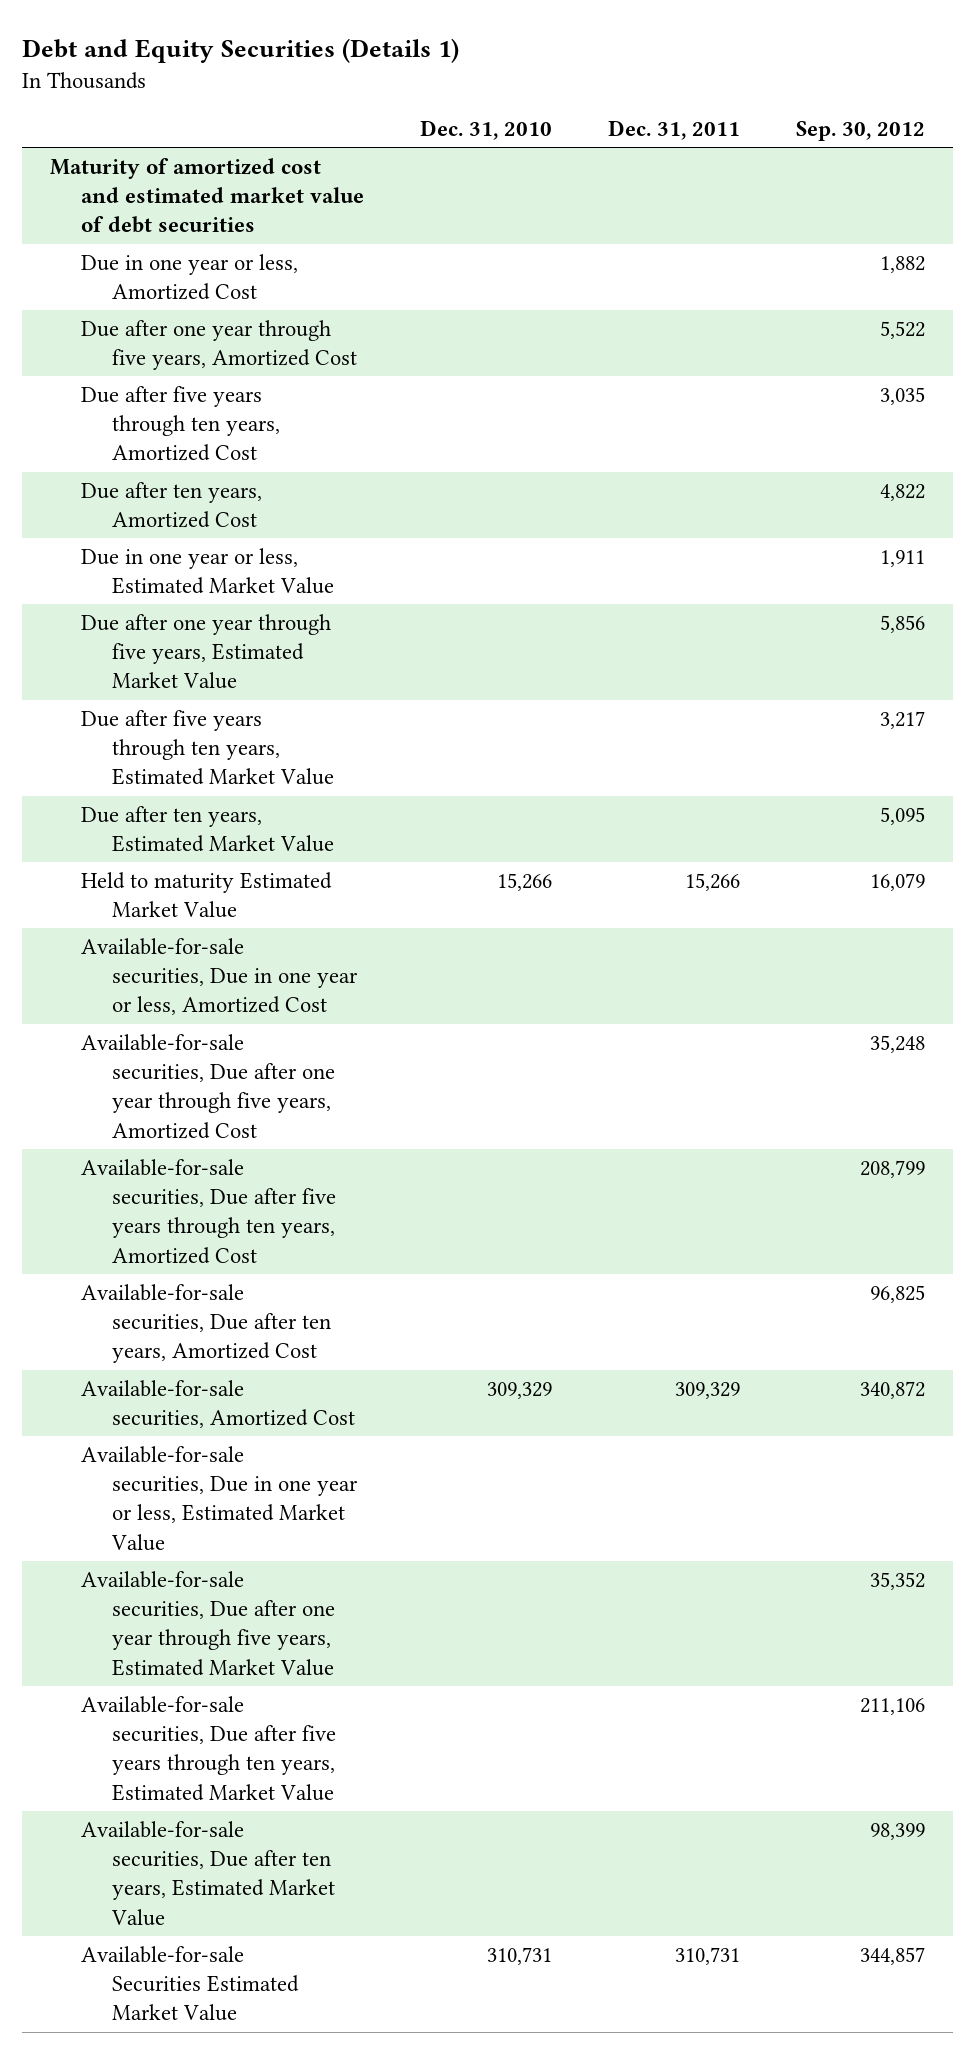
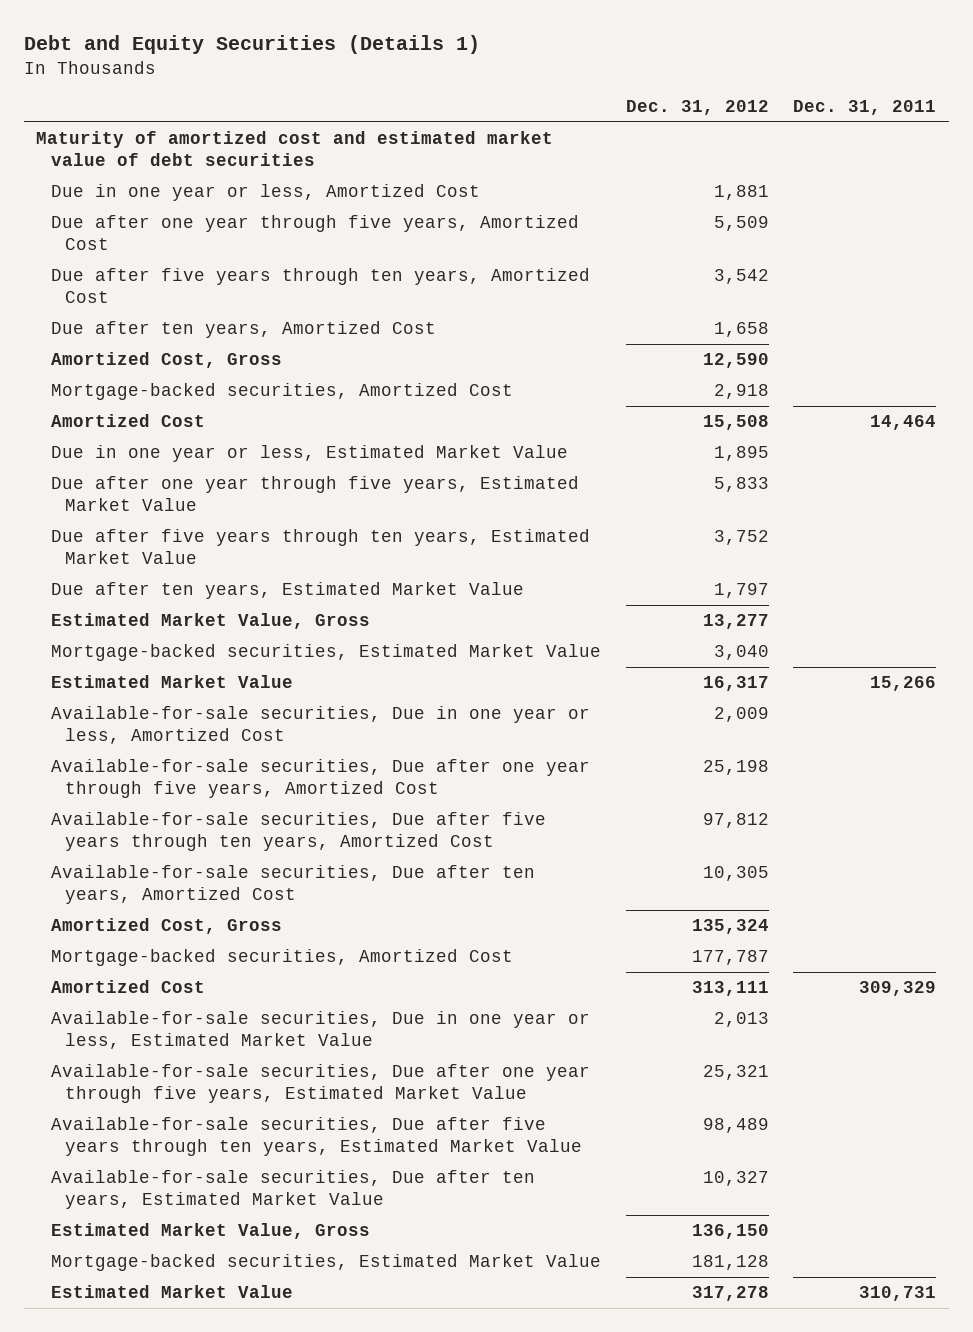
- | Dec. 31, 2010 | Dec. 31, 2011 | Sep. 30, 2012
+ | Dec. 31, 2012 | Dec. 31, 2011
+ Amortized Cost, Gross | 12,590 |
+ Mortgage-backed securities, Amortized Cost | 2,918 |
+ Amortized Cost | 15,508 | 14,464
- Held to maturity Estimated Market Value | 15,266 | 15,266 | 16,079
+ Estimated Market Value, Gross | 13,277 |
+ Mortgage-backed securities, Estimated Market Value | 3,040 |
+ Estimated Market Value | 16,317 | 15,266
- Available-for-sale securities, Amortized Cost | 309,329 | 309,329 | 340,872
+ Amortized Cost, Gross | 135,324 |
+ Mortgage-backed securities, Amortized Cost | 177,787 |
+ Amortized Cost | 313,111 | 309,329
- Available-for-sale Securities Estimated Market Value | 310,731 | 310,731 | 344,857
+ Estimated Market Value, Gross | 136,150 |
+ Mortgage-backed securities, Estimated Market Value | 181,128 |
+ Estimated Market Value | 317,278 | 310,731

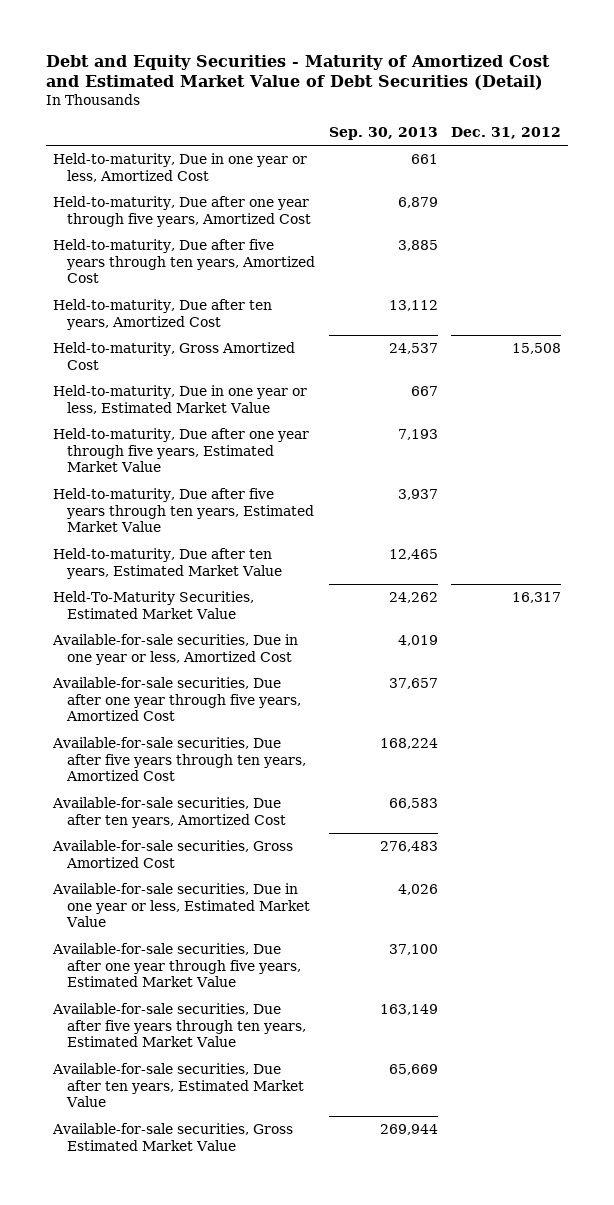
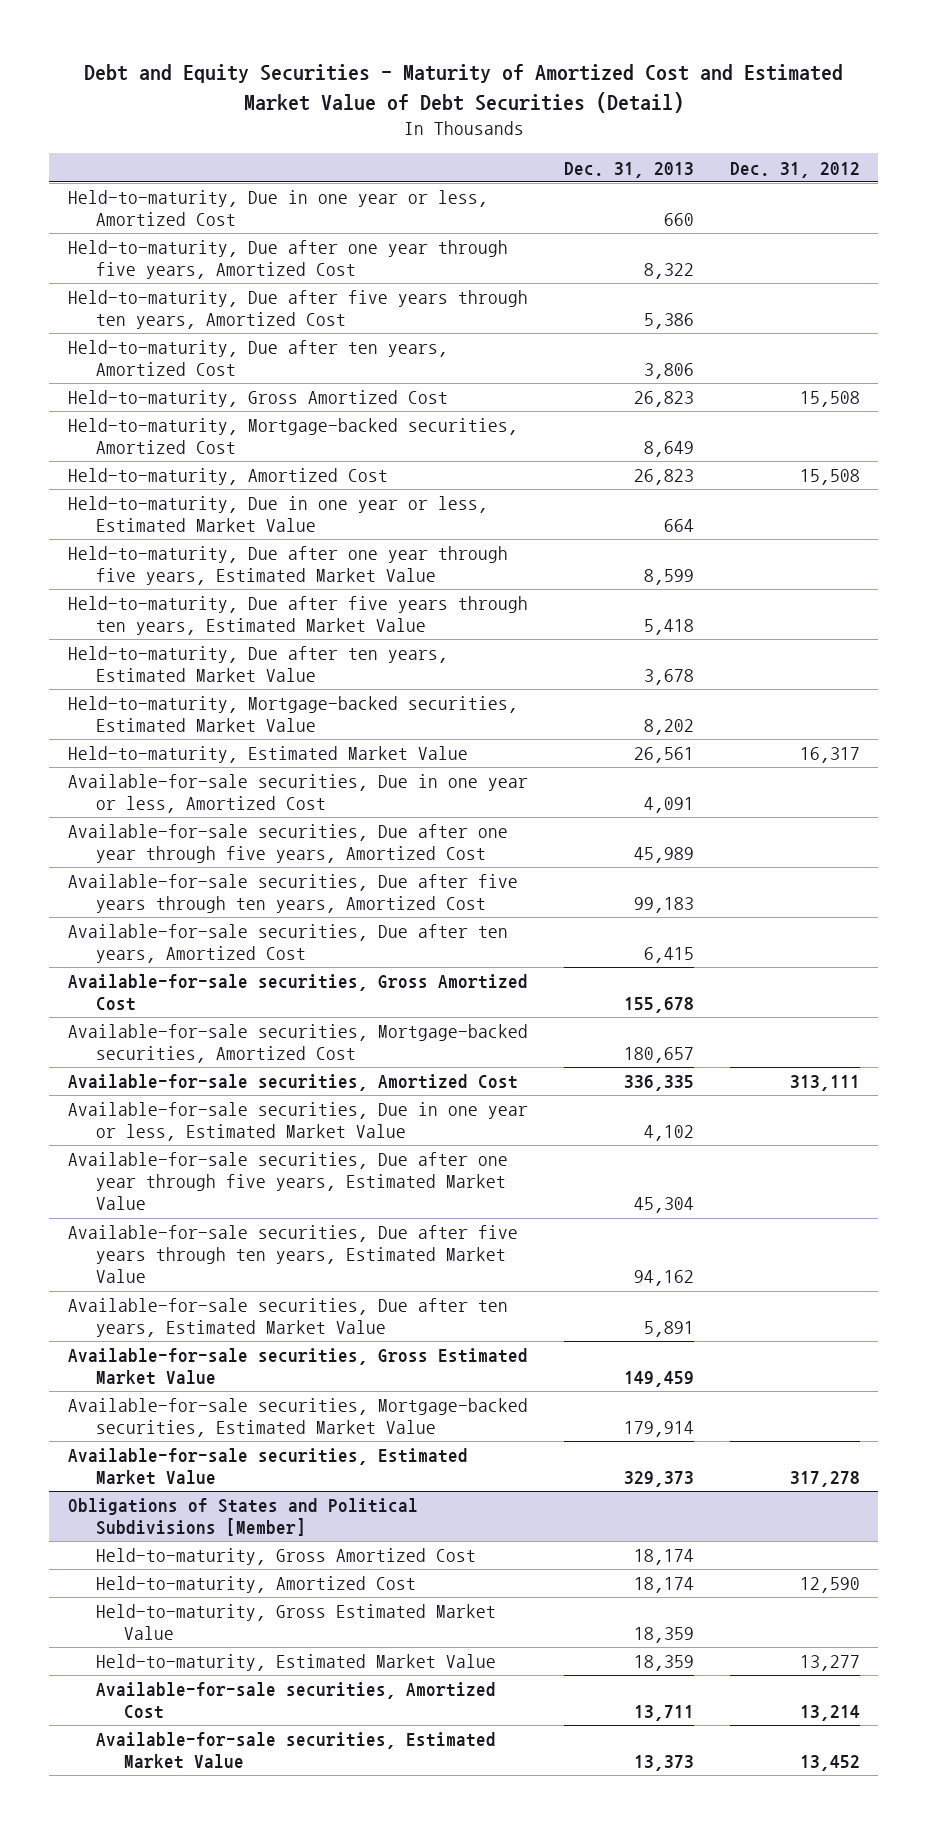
- | Sep. 30, 2013 | Dec. 31, 2012
+ | Dec. 31, 2013 | Dec. 31, 2012
+ Held-to-maturity, Mortgage-backed securities, Amortized Cost | 8,649 |
+ Held-to-maturity, Amortized Cost | 26,823 | 15,508
- Held-To-Maturity Securities, Estimated Market Value | 24,262 | 16,317
+ Held-to-maturity, Mortgage-backed securities, Estimated Market Value | 8,202 |
+ Held-to-maturity, Estimated Market Value | 26,561 | 16,317
+ Available-for-sale securities, Mortgage-backed securities, Amortized Cost | 180,657 |
+ Available-for-sale securities, Amortized Cost | 336,335 | 313,111
+ Available-for-sale securities, Mortgage-backed securities, Estimated Market Value | 179,914 |
+ Available-for-sale securities, Estimated Market Value | 329,373 | 317,278
+ Obligations of States and Political Subdivisions [Member]
+ Held-to-maturity, Gross Amortized Cost | 18,174 |
+ Held-to-maturity, Amortized Cost | 18,174 | 12,590
+ Held-to-maturity, Gross Estimated Market Value | 18,359 |
+ Held-to-maturity, Estimated Market Value | 18,359 | 13,277
+ Available-for-sale securities, Amortized Cost | 13,711 | 13,214
+ Available-for-sale securities, Estimated Market Value | 13,373 | 13,452

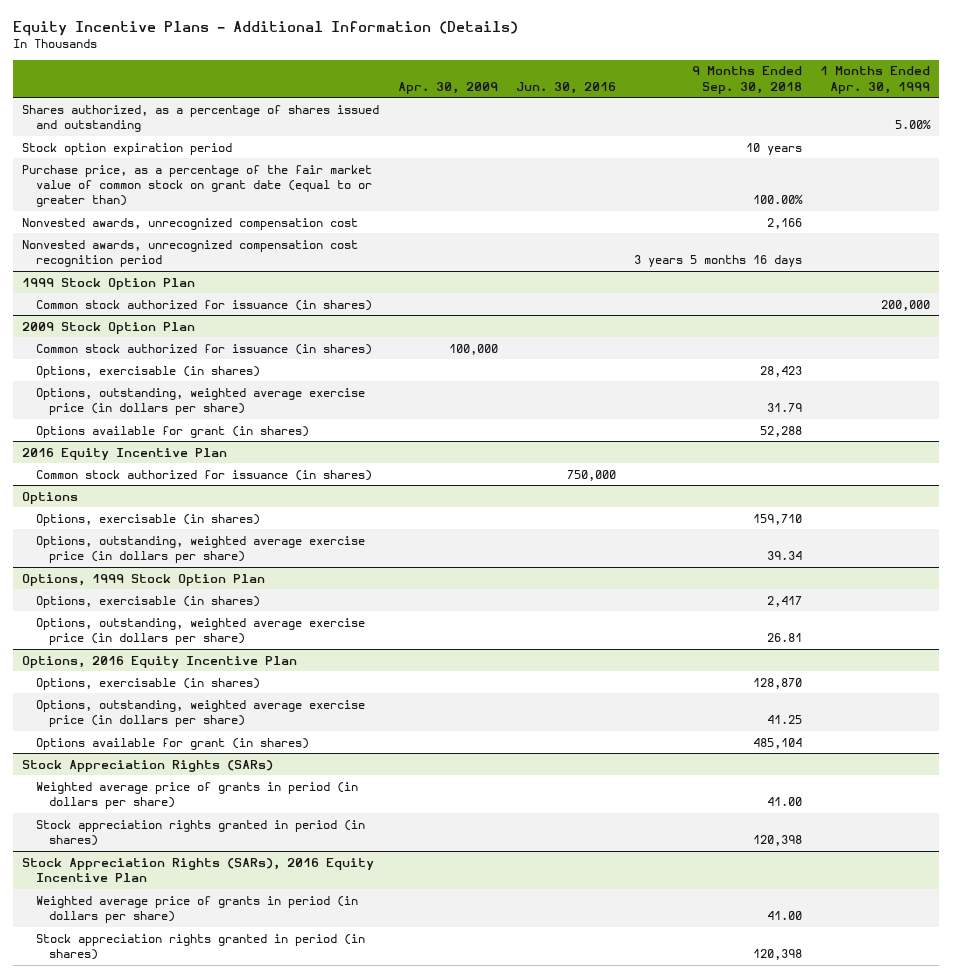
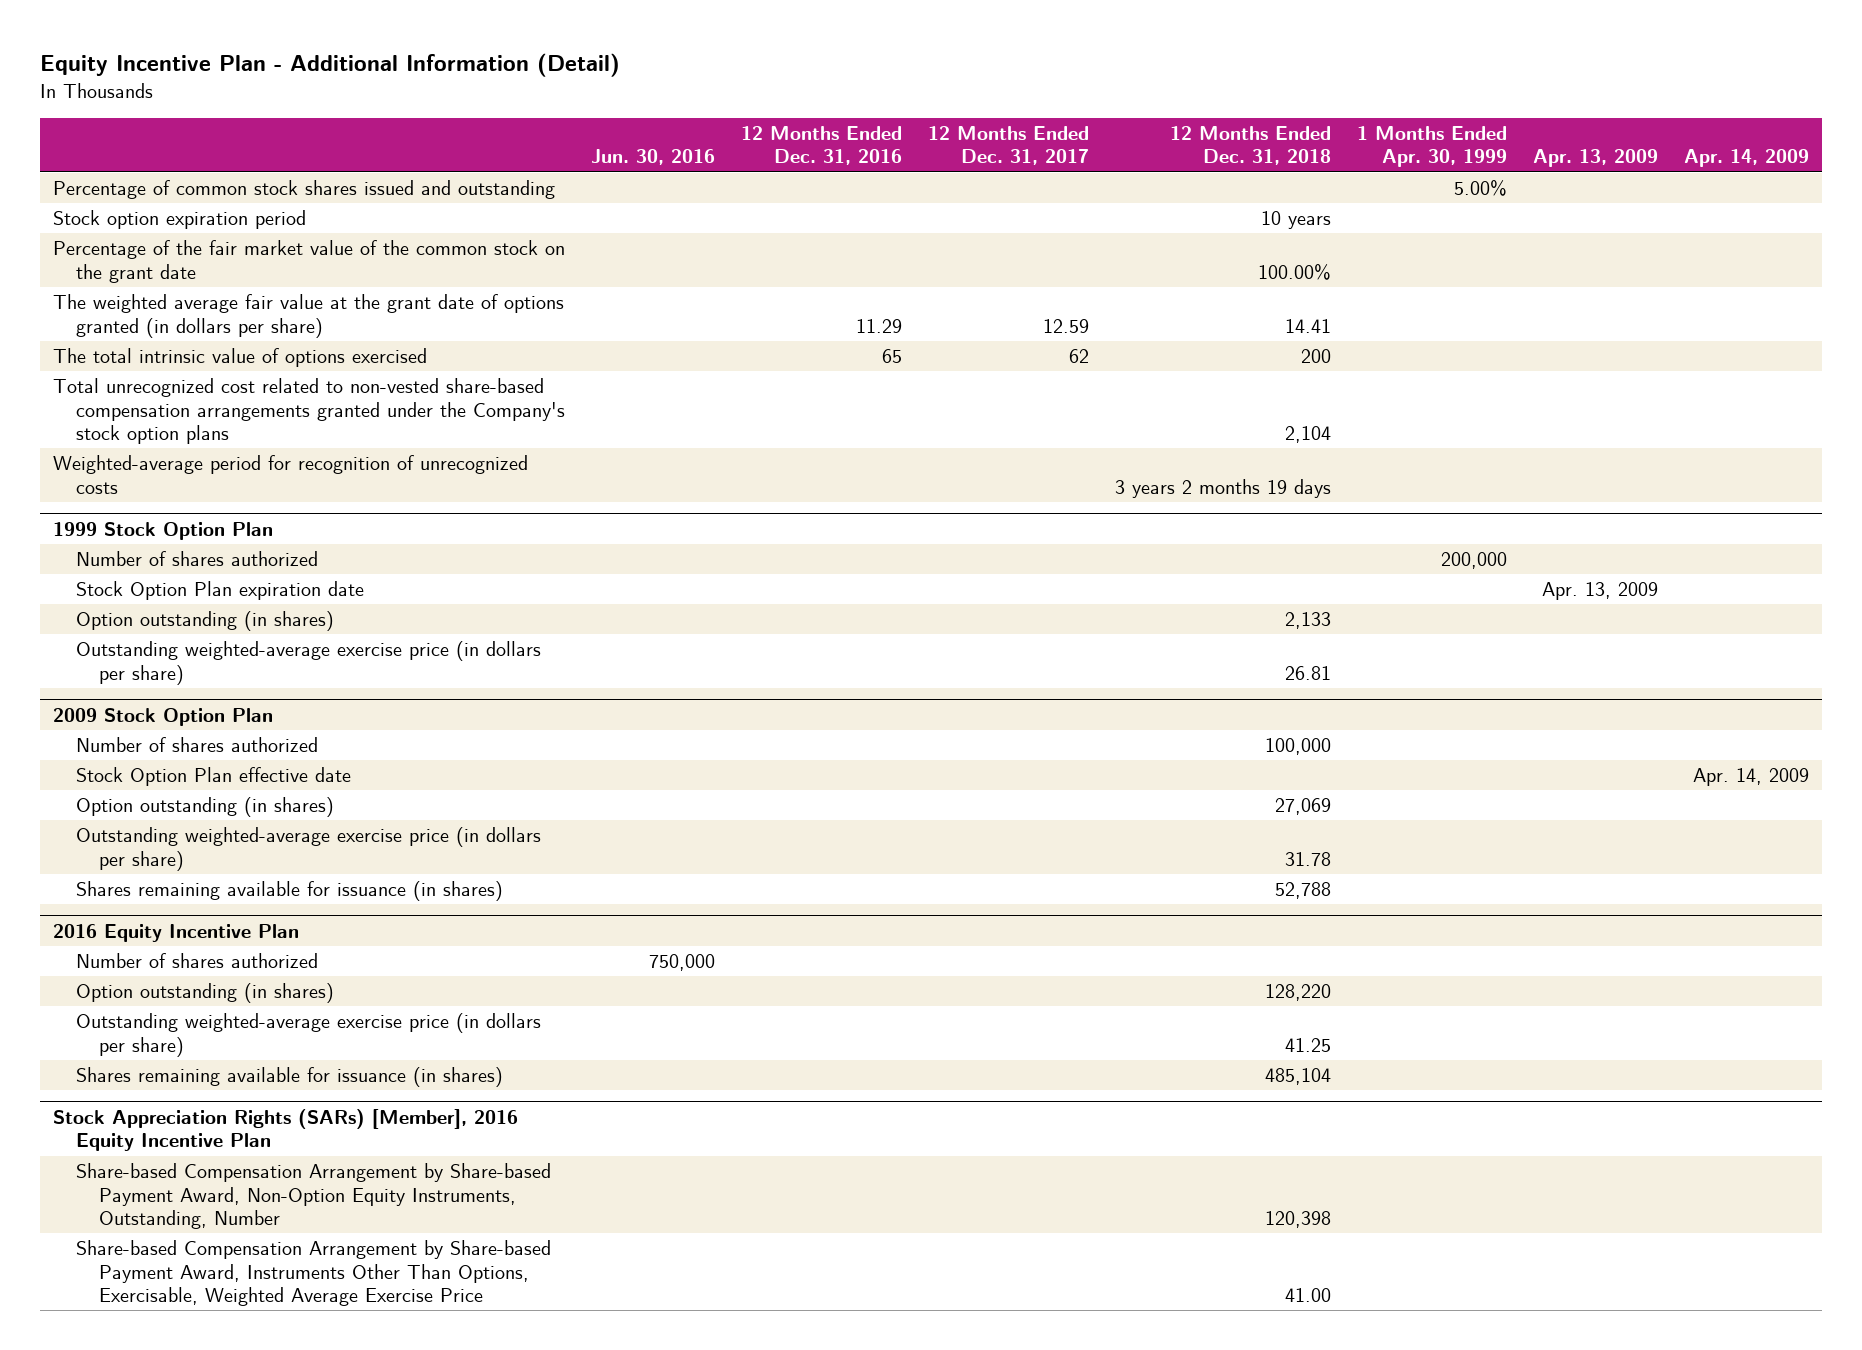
- Equity Incentive Plans - Additional Information (Details)
+ Equity Incentive Plan - Additional Information (Detail)
- | Apr. 30, 2009 | Jun. 30, 2016 | 9 Months Ended Sep. 30, 2018 | 1 Months Ended Apr. 30, 1999
+ | Jun. 30, 2016 | 12 Months Ended Dec. 31, 2016 | 12 Months Ended Dec. 31, 2017 | 12 Months Ended Dec. 31, 2018 | 1 Months Ended Apr. 30, 1999 | Apr. 13, 2009 | Apr. 14, 2009
- Shares authorized, as a percentage of shares issued and outstanding | | | | 5.00%
+ Percentage of common stock shares issued and outstanding | | | | | 5.00% | |
- Purchase price, as a percentage of the fair market value of common stock on grant date (equal to or greater than) | | | 100.00% |
- Nonvested awards, unrecognized compensation cost | | | 2,166 |
- Nonvested awards, unrecognized compensation cost recognition period | | | 3 years 5 months 16 days |
+ Percentage of the fair market value of the common stock on the grant date | | | | 100.00% | | |
+ The weighted average fair value at the grant date of options granted (in dollars per share) | | 11.29 | 12.59 | 14.41 | | |
+ The total intrinsic value of options exercised | | 65 | 62 | 200 | | |
+ Total unrecognized cost related to non-vested share-based compensation arrangements granted under the Company's stock option plans | | | | 2,104 | | |
+ Weighted-average period for recognition of unrecognized costs | | | | 3 years 2 months 19 days | | |
@ 1999 Stock Option Plan
- Common stock authorized for issuance (in shares) | | | | 200,000
+ Number of shares authorized | | | | | 200,000 | |
+ Stock Option Plan expiration date | | | | | | Apr. 13, 2009 |
+ Option outstanding (in shares) | | | | 2,133 | | |
+ Outstanding weighted-average exercise price (in dollars per share) | | | | 26.81 | | |
@ 2009 Stock Option Plan
- Common stock authorized for issuance (in shares) | 100,000 | | |
- Options, exercisable (in shares) | | | 28,423 |
- Options, outstanding, weighted average exercise price (in dollars per share) | | | 31.79 |
- Options available for grant (in shares) | | | 52,288 |
+ Number of shares authorized | | | | 100,000 | | |
+ Stock Option Plan effective date | | | | | | | Apr. 14, 2009
+ Option outstanding (in shares) | | | | 27,069 | | |
+ Outstanding weighted-average exercise price (in dollars per share) | | | | 31.78 | | |
+ Shares remaining available for issuance (in shares) | | | | 52,788 | | |
@ 2016 Equity Incentive Plan
- Common stock authorized for issuance (in shares) | | 750,000 | |
- Options
- Options, exercisable (in shares) | | | 159,710 |
- Options, outstanding, weighted average exercise price (in dollars per share) | | | 39.34 |
- Options, 1999 Stock Option Plan
- Options, exercisable (in shares) | | | 2,417 |
- Options, outstanding, weighted average exercise price (in dollars per share) | | | 26.81 |
- Options, 2016 Equity Incentive Plan
- Options, exercisable (in shares) | | | 128,870 |
- Options, outstanding, weighted average exercise price (in dollars per share) | | | 41.25 |
- Options available for grant (in shares) | | | 485,104 |
- Stock Appreciation Rights (SARs)
- Weighted average price of grants in period (in dollars per share) | | | 41.00 |
- Stock appreciation rights granted in period (in shares) | | | 120,398 |
- Stock Appreciation Rights (SARs), 2016 Equity Incentive Plan
- Weighted average price of grants in period (in dollars per share) | | | 41.00 |
- Stock appreciation rights granted in period (in shares) | | | 120,398 |
@ 2016 Equity Incentive Plan
+ Number of shares authorized | 750,000 | | | | | |
+ Option outstanding (in shares) | | | | 128,220 | | |
+ Outstanding weighted-average exercise price (in dollars per share) | | | | 41.25 | | |
+ Shares remaining available for issuance (in shares) | | | | 485,104 | | |
+ Stock Appreciation Rights (SARs) [Member], 2016 Equity Incentive Plan
+ Share-based Compensation Arrangement by Share-based Payment Award, Non-Option Equity Instruments, Outstanding, Number | | | | 120,398 | | |
+ Share-based Compensation Arrangement by Share-based Payment Award, Instruments Other Than Options, Exercisable, Weighted Average Exercise Price | | | | 41.00 | | |

